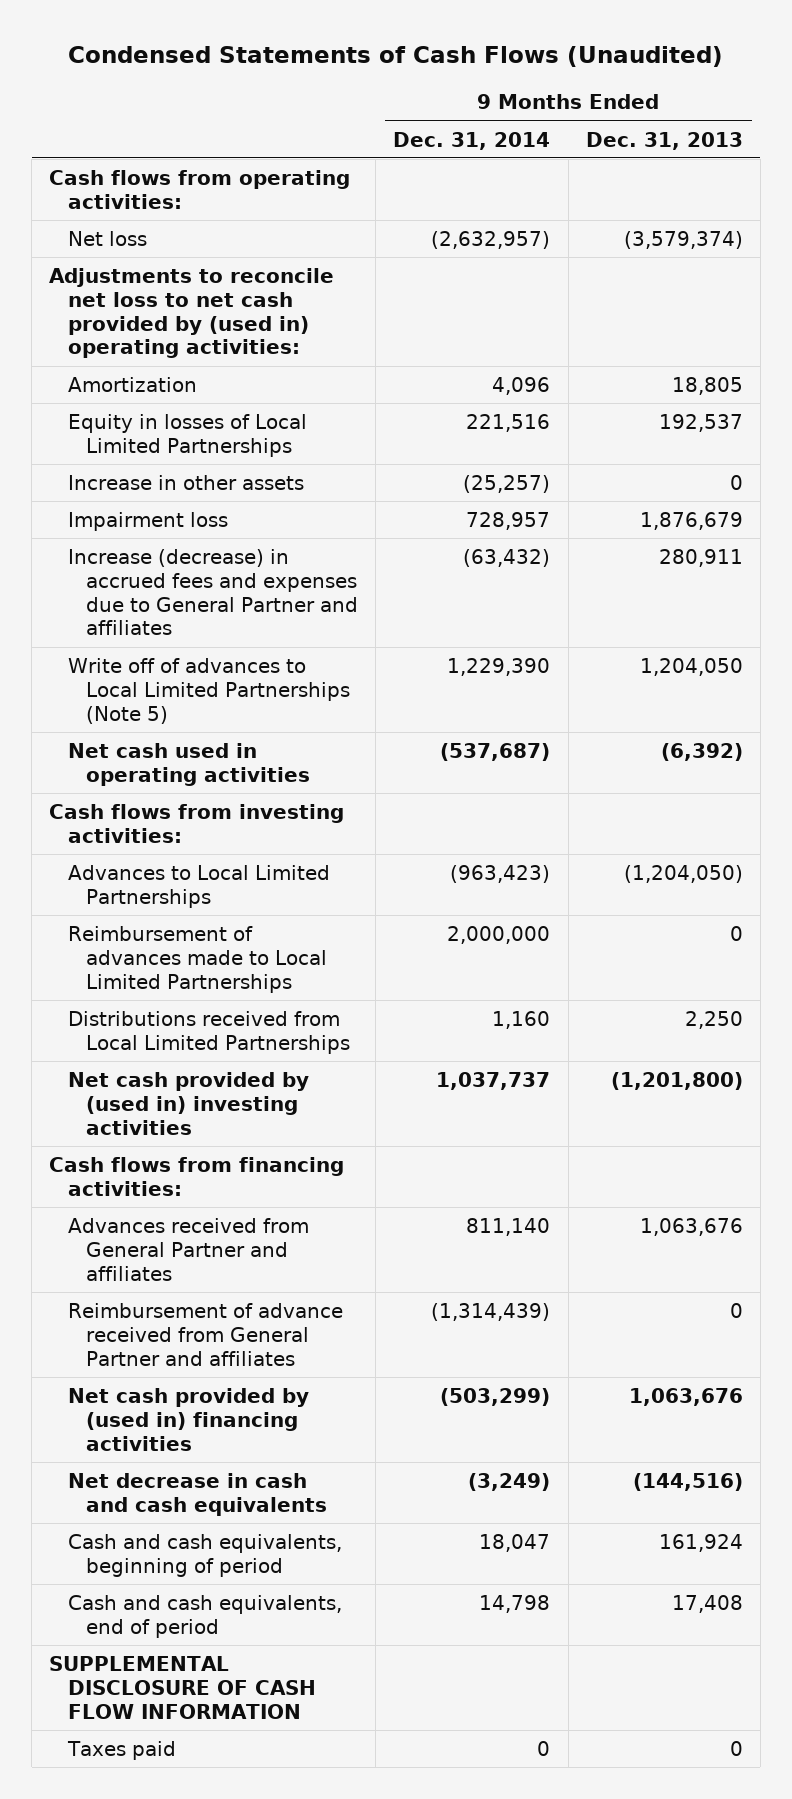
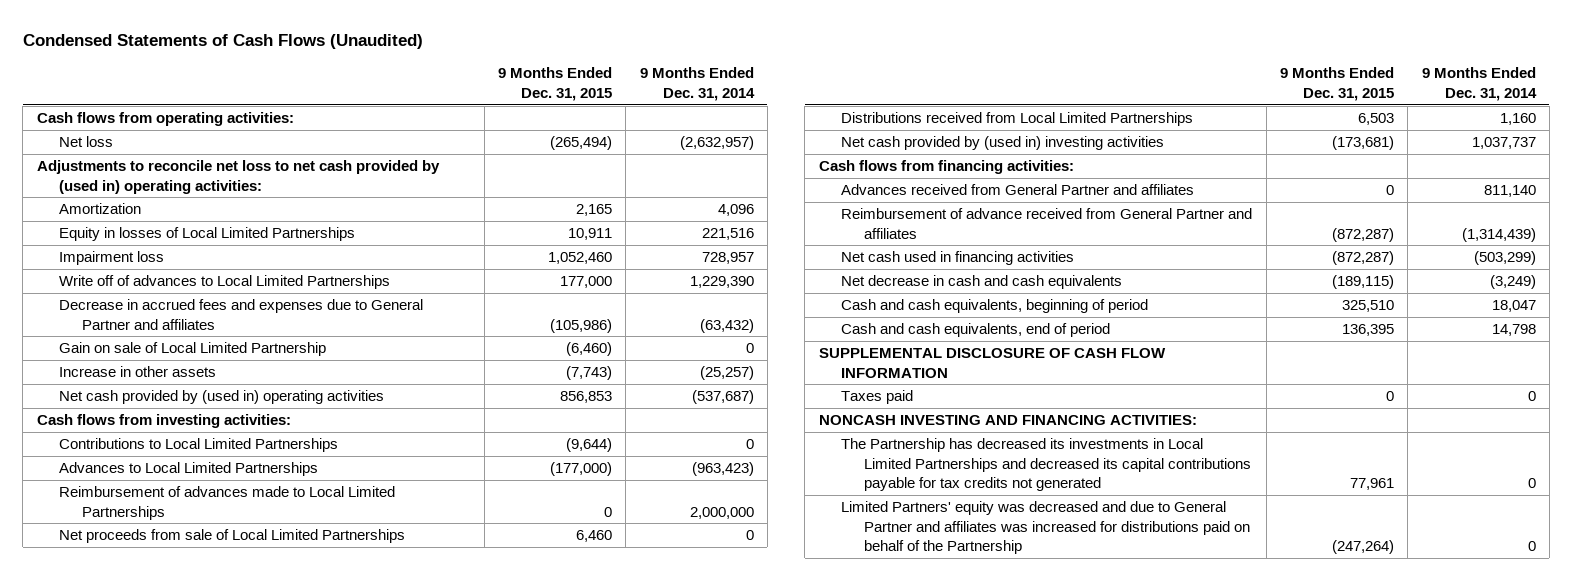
- | 9 Months Ended Dec. 31, 2014 | 9 Months Ended Dec. 31, 2013
+ | 9 Months Ended Dec. 31, 2015 | 9 Months Ended Dec. 31, 2014
- Increase (decrease) in accrued fees and expenses due to General Partner and affiliates | (63,432) | 280,911
- Write off of advances to Local Limited Partnerships (Note 5) | 1,229,390 | 1,204,050
- Net cash used in operating activities | (537,687) | (6,392)
+ Write off of advances to Local Limited Partnerships | 177,000 | 1,229,390
+ Decrease in accrued fees and expenses due to General Partner and affiliates | (105,986) | (63,432)
+ Gain on sale of Local Limited Partnership | (6,460) | 0
moved down: Increase in other assets | (7,743) | (25,257)
+ Net cash provided by (used in) operating activities | 856,853 | (537,687)
+ Contributions to Local Limited Partnerships | (9,644) | 0
+ Net proceeds from sale of Local Limited Partnerships | 6,460 | 0
- Net cash provided by (used in) financing activities | (503,299) | 1,063,676
+ Net cash used in financing activities | (872,287) | (503,299)
+ NONCASH INVESTING AND FINANCING ACTIVITIES:
+ The Partnership has decreased its investments in Local Limited Partnerships and decreased its capital contributions payable for tax credits not generated | 77,961 | 0
+ Limited Partners' equity was decreased and due to General Partner and affiliates was increased for distributions paid on behalf of the Partnership | (247,264) | 0

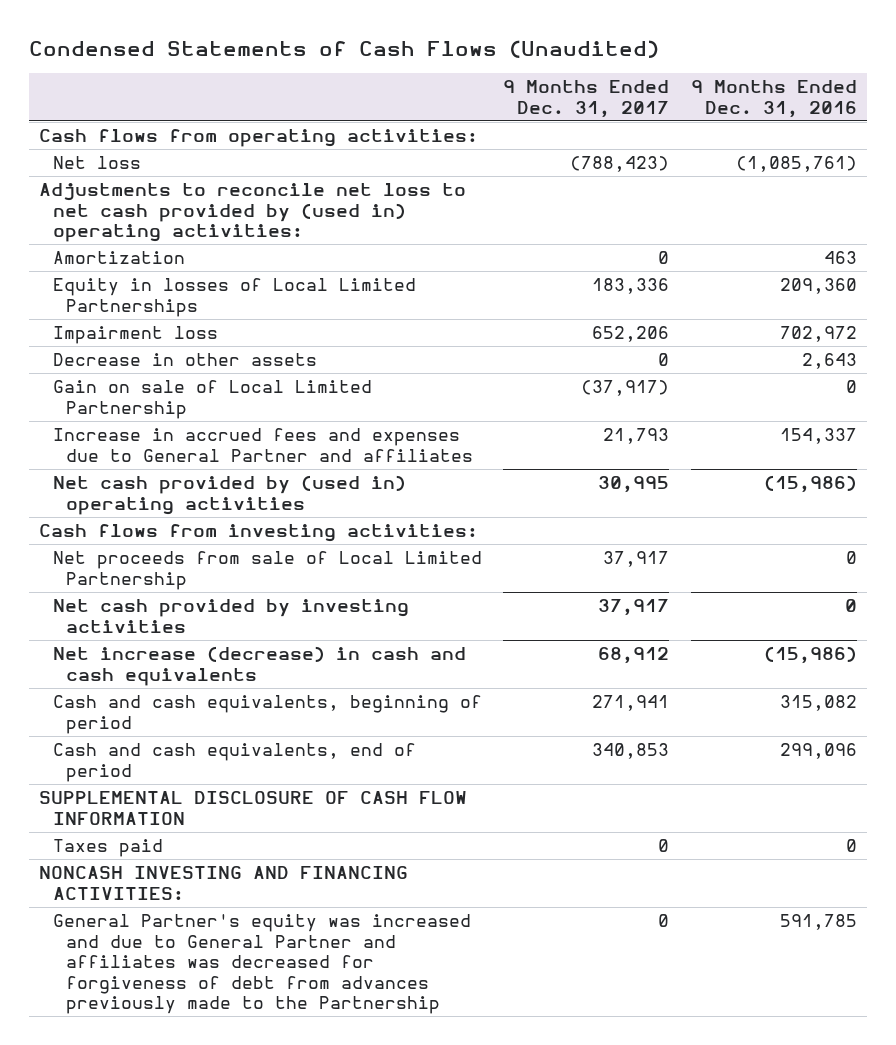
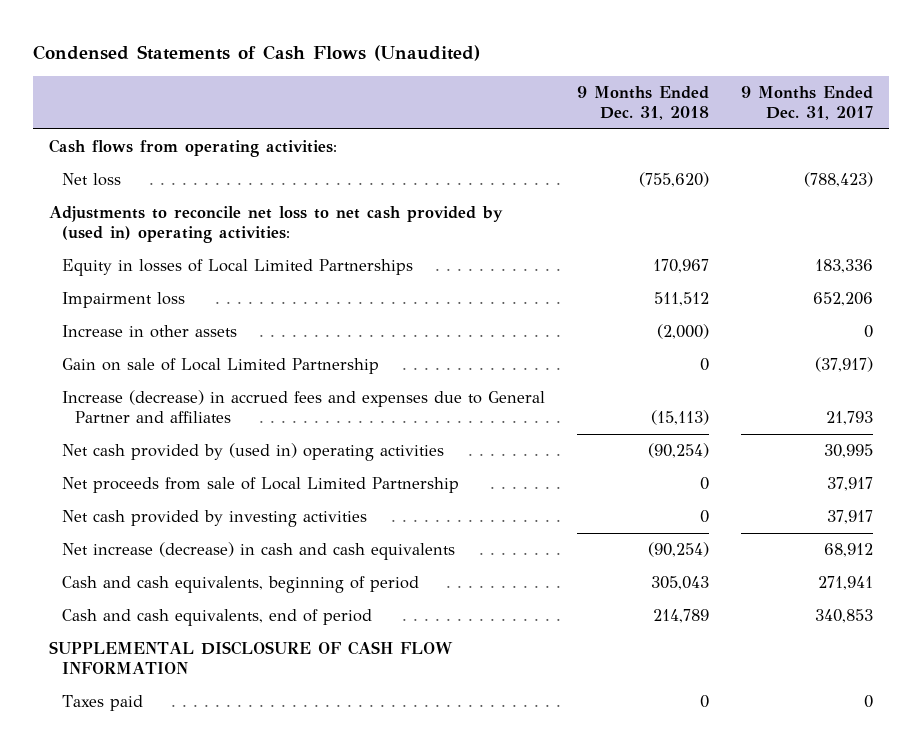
- | 9 Months Ended Dec. 31, 2017 | 9 Months Ended Dec. 31, 2016
+ | 9 Months Ended Dec. 31, 2018 | 9 Months Ended Dec. 31, 2017
- Amortization | 0 | 463
- Decrease in other assets | 0 | 2,643
+ Increase in other assets | (2,000) | 0
- Increase in accrued fees and expenses due to General Partner and affiliates | 21,793 | 154,337
+ Increase (decrease) in accrued fees and expenses due to General Partner and affiliates | (15,113) | 21,793
- Cash flows from investing activities:
- NONCASH INVESTING AND FINANCING ACTIVITIES:
- General Partner's equity was increased and due to General Partner and affiliates was decreased for forgiveness of debt from advances previously made to the Partnership | 0 | 591,785

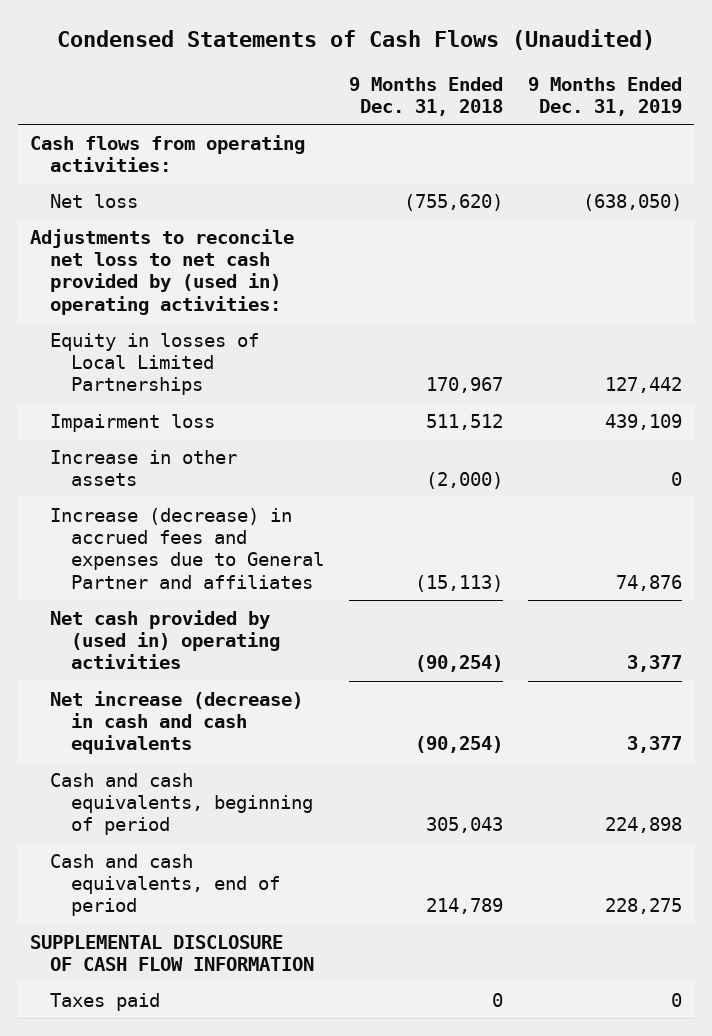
- | 9 Months Ended Dec. 31, 2018 | 9 Months Ended Dec. 31, 2017
+ | 9 Months Ended Dec. 31, 2018 | 9 Months Ended Dec. 31, 2019
- Gain on sale of Local Limited Partnership | 0 | (37,917)
- Net proceeds from sale of Local Limited Partnership | 0 | 37,917
- Net cash provided by investing activities | 0 | 37,917

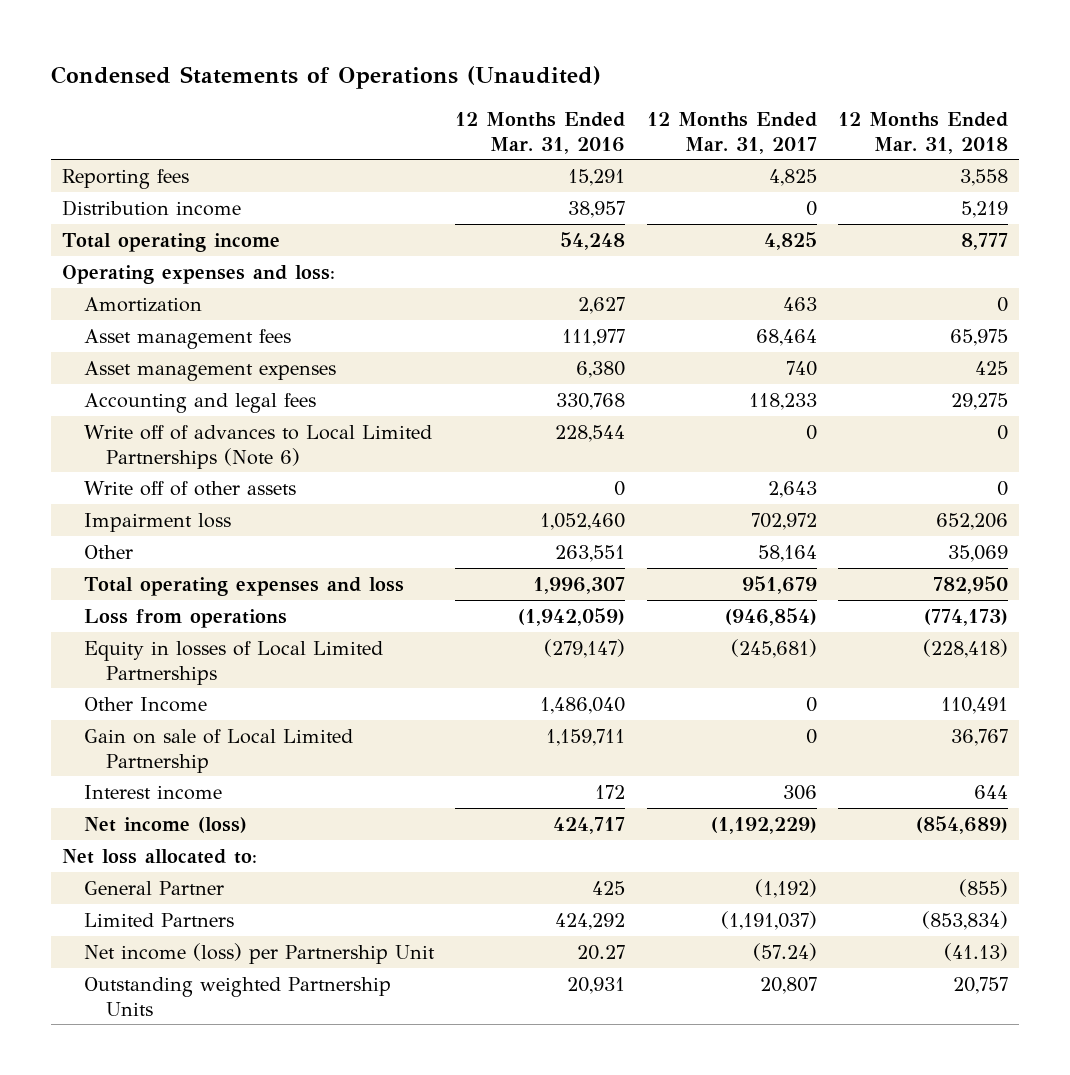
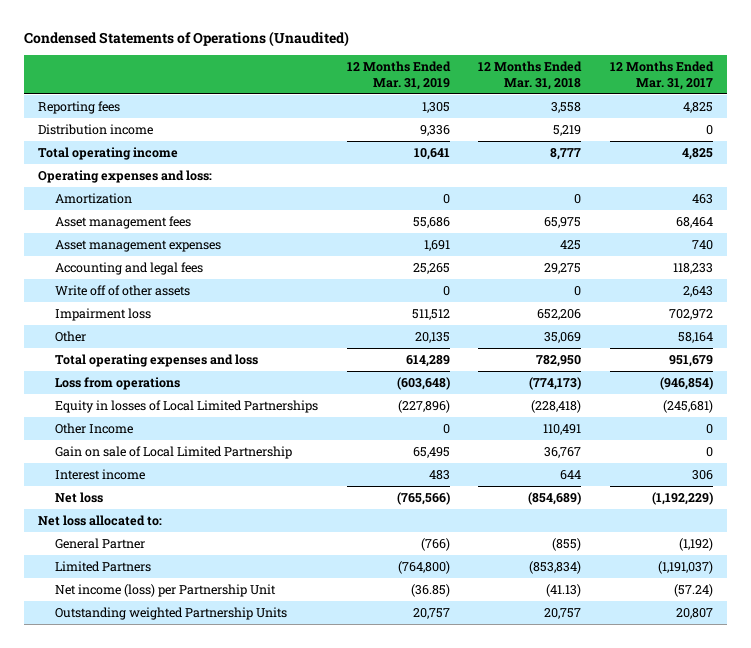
- | 12 Months Ended Mar. 31, 2016 | 12 Months Ended Mar. 31, 2017 | 12 Months Ended Mar. 31, 2018
+ | 12 Months Ended Mar. 31, 2019 | 12 Months Ended Mar. 31, 2018 | 12 Months Ended Mar. 31, 2017
- Write off of advances to Local Limited Partnerships (Note 6) | 228,544 | 0 | 0
- Net income (loss) | 424,717 | (1,192,229) | (854,689)
+ Net loss | (765,566) | (854,689) | (1,192,229)

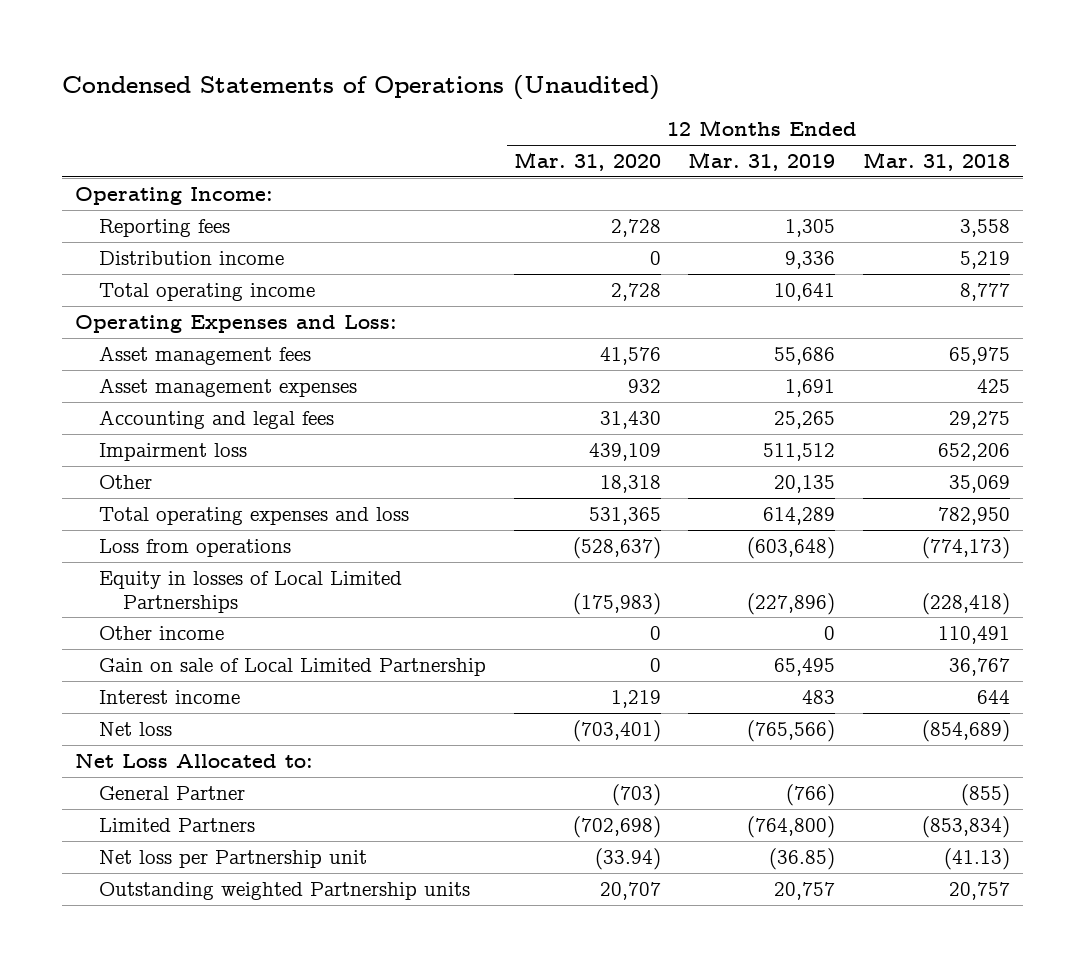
- | 12 Months Ended Mar. 31, 2019 | 12 Months Ended Mar. 31, 2018 | 12 Months Ended Mar. 31, 2017
+ | 12 Months Ended Mar. 31, 2020 | 12 Months Ended Mar. 31, 2019 | 12 Months Ended Mar. 31, 2018
+ Operating Income:
- Operating expenses and loss:
- Amortization | 0 | 0 | 463
+ Operating Expenses and Loss:
- Write off of other assets | 0 | 0 | 2,643
- Other Income | 0 | 110,491 | 0
+ Other income | 0 | 0 | 110,491
- Net loss allocated to:
+ Net Loss Allocated to:
- Net income (loss) per Partnership Unit | (36.85) | (41.13) | (57.24)
- Outstanding weighted Partnership Units | 20,757 | 20,757 | 20,807
+ Net loss per Partnership unit | (33.94) | (36.85) | (41.13)
+ Outstanding weighted Partnership units | 20,707 | 20,757 | 20,757

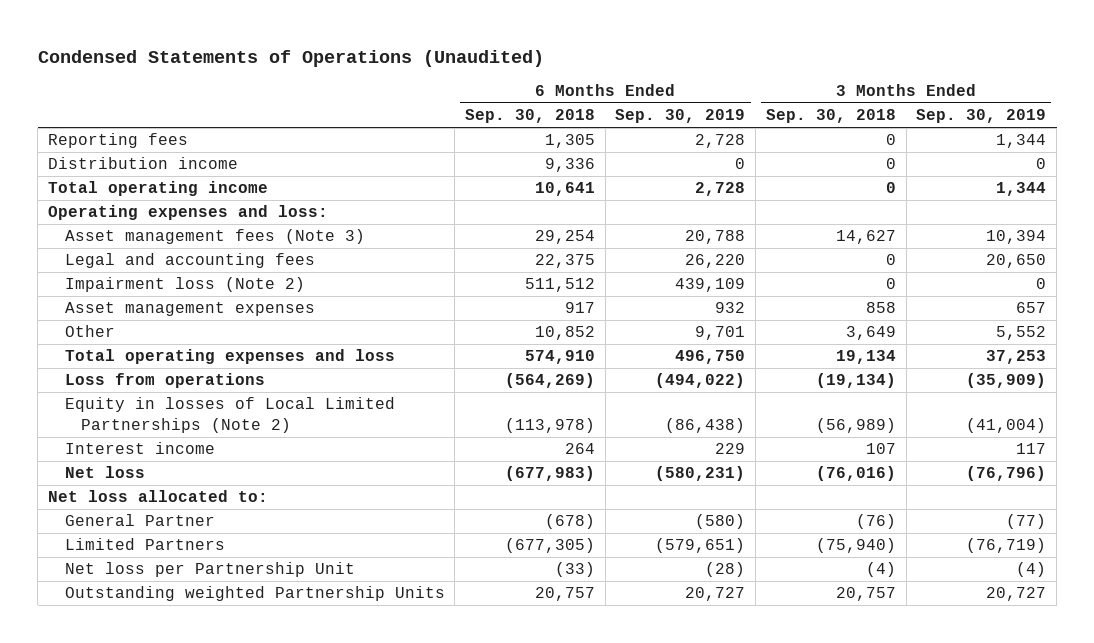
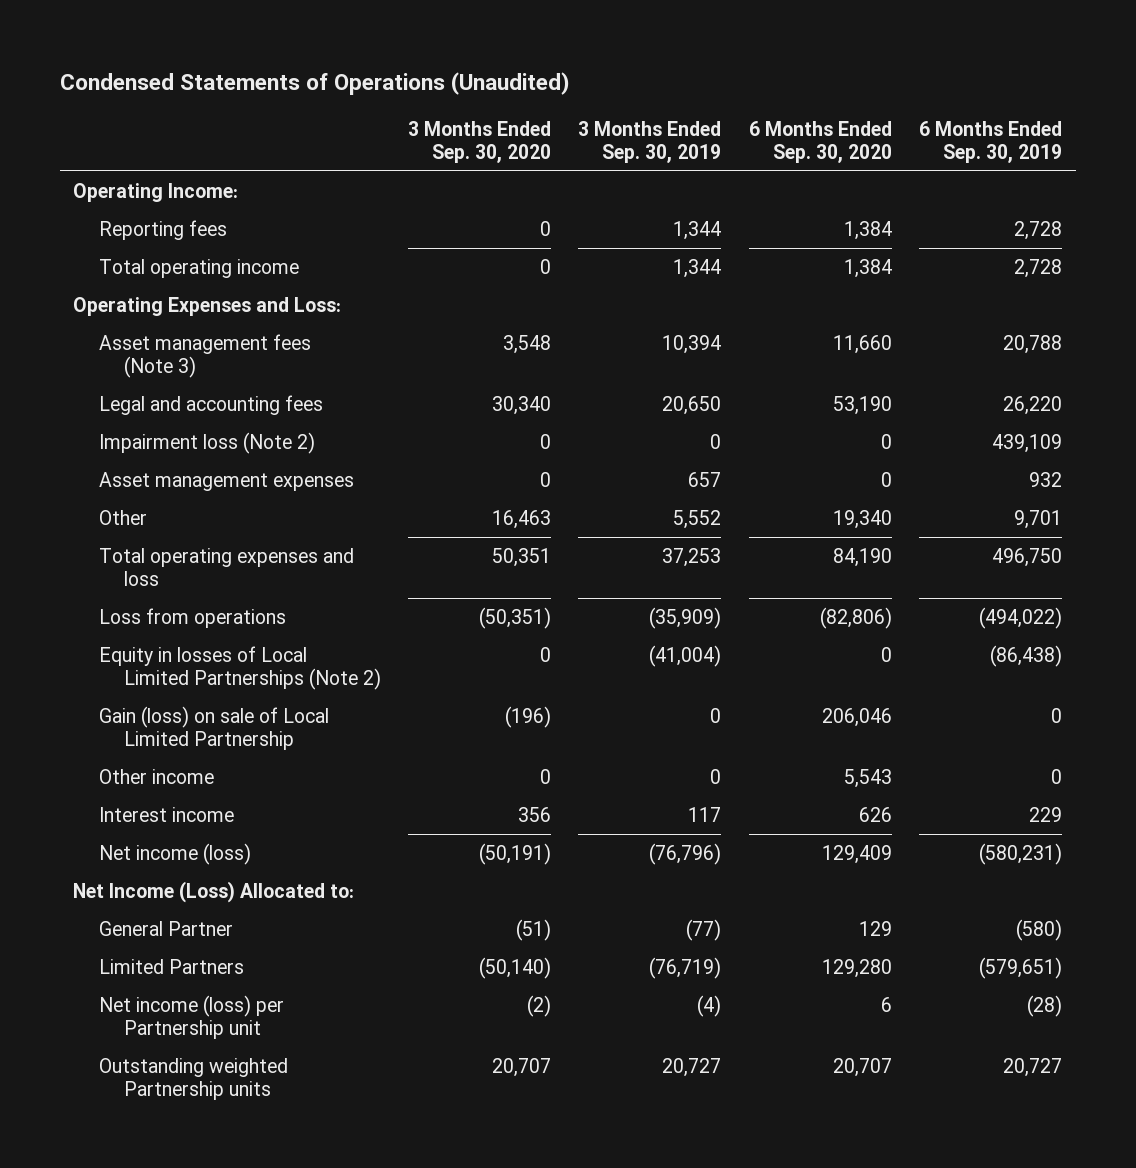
- | 6 Months Ended Sep. 30, 2018 | 6 Months Ended Sep. 30, 2019 | 3 Months Ended Sep. 30, 2018 | 3 Months Ended Sep. 30, 2019
+ | 3 Months Ended Sep. 30, 2020 | 3 Months Ended Sep. 30, 2019 | 6 Months Ended Sep. 30, 2020 | 6 Months Ended Sep. 30, 2019
+ Operating Income:
- Distribution income | 9,336 | 0 | 0 | 0
- Operating expenses and loss:
+ Operating Expenses and Loss:
+ Gain (loss) on sale of Local Limited Partnership | (196) | 0 | 206,046 | 0
+ Other income | 0 | 0 | 5,543 | 0
- Net loss | (677,983) | (580,231) | (76,016) | (76,796)
- Net loss allocated to:
+ Net income (loss) | (50,191) | (76,796) | 129,409 | (580,231)
+ Net Income (Loss) Allocated to:
- Net loss per Partnership Unit | (33) | (28) | (4) | (4)
- Outstanding weighted Partnership Units | 20,757 | 20,727 | 20,757 | 20,727
+ Net income (loss) per Partnership unit | (2) | (4) | 6 | (28)
+ Outstanding weighted Partnership units | 20,707 | 20,727 | 20,707 | 20,727

